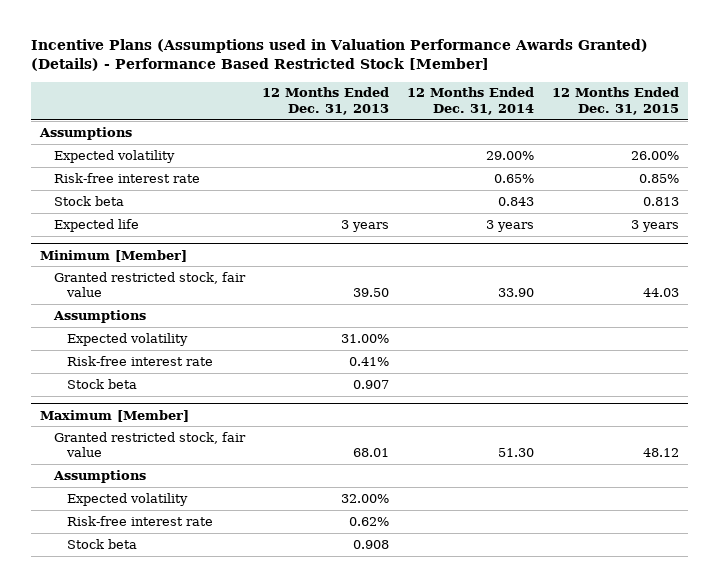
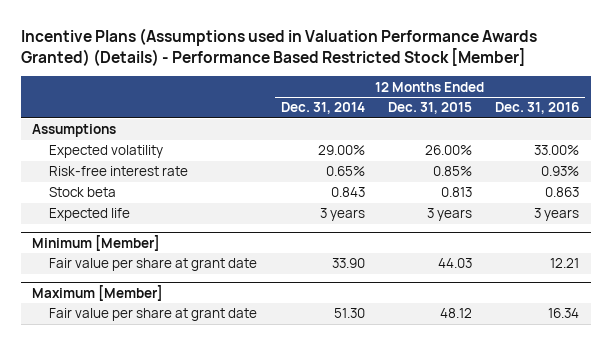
- | 12 Months Ended Dec. 31, 2013 | 12 Months Ended Dec. 31, 2014 | 12 Months Ended Dec. 31, 2015
+ | 12 Months Ended Dec. 31, 2014 | 12 Months Ended Dec. 31, 2015 | 12 Months Ended Dec. 31, 2016
@ Minimum [Member]
- Granted restricted stock, fair value | 39.50 | 33.90 | 44.03
- Assumptions
- Expected volatility | 31.00% | |
- Risk-free interest rate | 0.41% | |
- Stock beta | 0.907 | |
+ Fair value per share at grant date | 33.90 | 44.03 | 12.21
@ Maximum [Member]
- Granted restricted stock, fair value | 68.01 | 51.30 | 48.12
- Assumptions
- Expected volatility | 32.00% | |
- Risk-free interest rate | 0.62% | |
- Stock beta | 0.908 | |
+ Fair value per share at grant date | 51.30 | 48.12 | 16.34

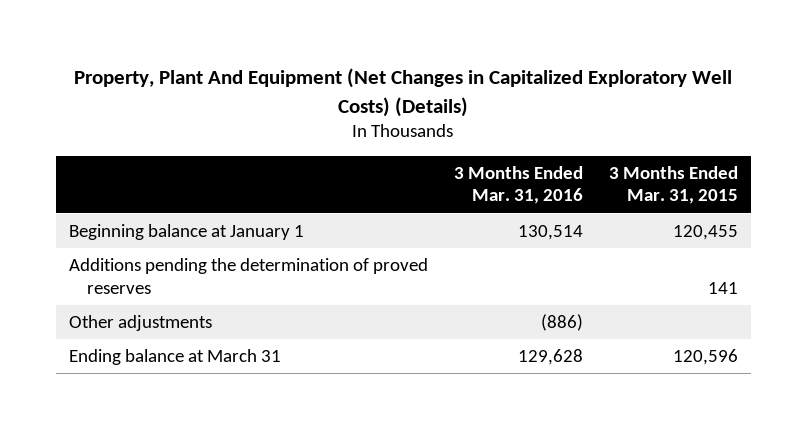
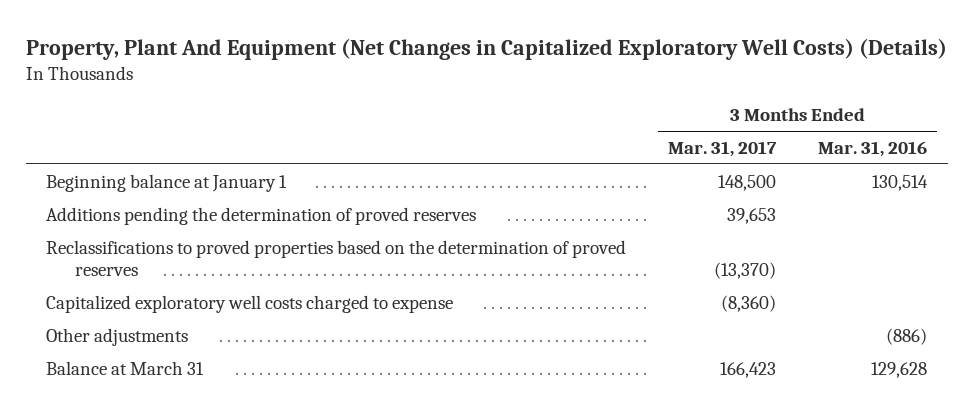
- | 3 Months Ended Mar. 31, 2016 | 3 Months Ended Mar. 31, 2015
+ | 3 Months Ended Mar. 31, 2017 | 3 Months Ended Mar. 31, 2016
+ Reclassifications to proved properties based on the determination of proved reserves | (13,370) |
+ Capitalized exploratory well costs charged to expense | (8,360) |
- Ending balance at March 31 | 129,628 | 120,596
+ Balance at March 31 | 166,423 | 129,628

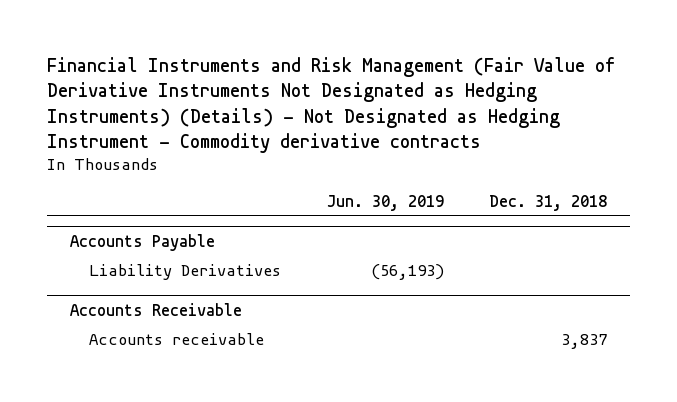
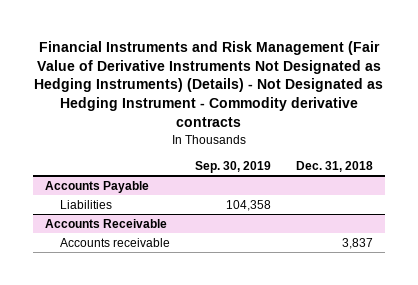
- | Jun. 30, 2019 | Dec. 31, 2018
+ | Sep. 30, 2019 | Dec. 31, 2018
@ Accounts Payable
- Liability Derivatives | (56,193) |
+ Liabilities | 104,358 |

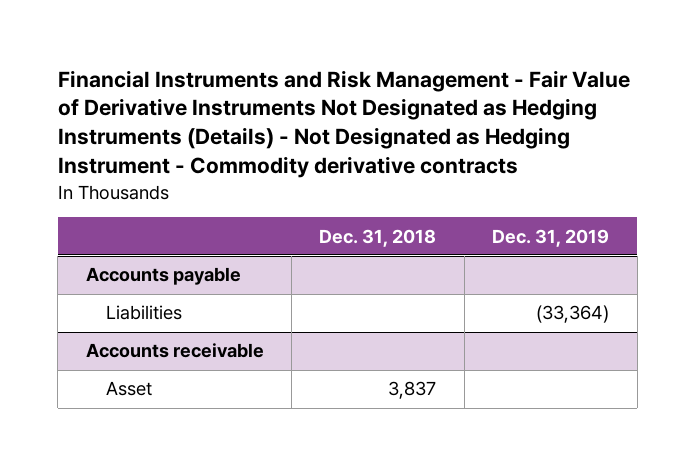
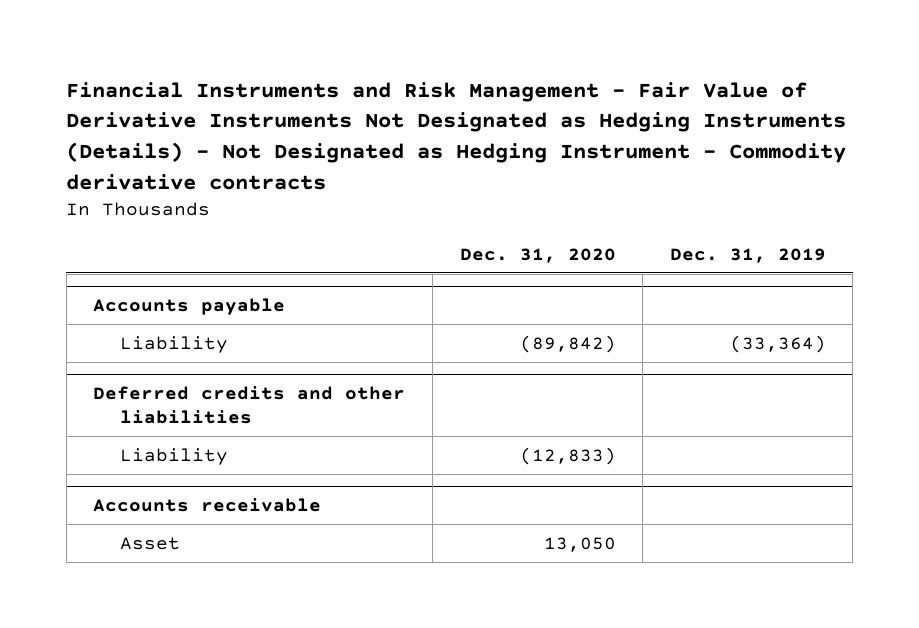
- | Dec. 31, 2018 | Dec. 31, 2019
+ | Dec. 31, 2020 | Dec. 31, 2019
@ Accounts payable
- Liabilities | | (33,364)
+ Liability | (89,842) | (33,364)
+ Deferred credits and other liabilities
+ Liability | (12,833) |

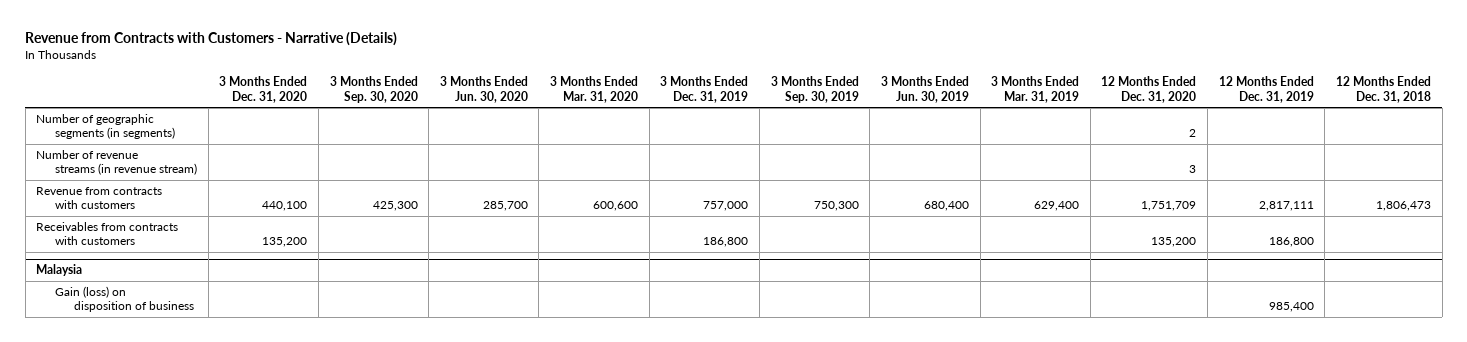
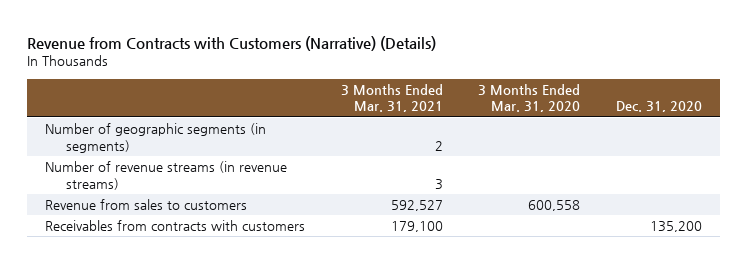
- Revenue from Contracts with Customers - Narrative (Details)
+ Revenue from Contracts with Customers (Narrative) (Details)
- | 3 Months Ended Dec. 31, 2020 | 3 Months Ended Sep. 30, 2020 | 3 Months Ended Jun. 30, 2020 | 3 Months Ended Mar. 31, 2020 | 3 Months Ended Dec. 31, 2019 | 3 Months Ended Sep. 30, 2019 | 3 Months Ended Jun. 30, 2019 | 3 Months Ended Mar. 31, 2019 | 12 Months Ended Dec. 31, 2020 | 12 Months Ended Dec. 31, 2019 | 12 Months Ended Dec. 31, 2018
+ | 3 Months Ended Mar. 31, 2021 | 3 Months Ended Mar. 31, 2020 | Dec. 31, 2020
- Number of revenue streams (in revenue stream) | | | | | | | | | 3 | |
- Revenue from contracts with customers | 440,100 | 425,300 | 285,700 | 600,600 | 757,000 | 750,300 | 680,400 | 629,400 | 1,751,709 | 2,817,111 | 1,806,473
+ Number of revenue streams (in revenue streams) | 3 | |
+ Revenue from sales to customers | 592,527 | 600,558 |
- Malaysia
- Gain (loss) on disposition of business | | | | | | | | | | 985,400 |

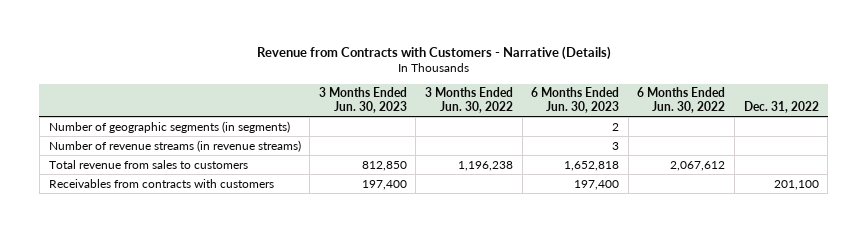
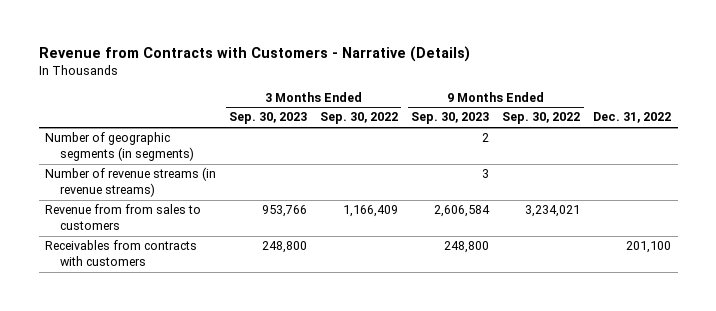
- | 3 Months Ended Jun. 30, 2023 | 3 Months Ended Jun. 30, 2022 | 6 Months Ended Jun. 30, 2023 | 6 Months Ended Jun. 30, 2022 | Dec. 31, 2022
+ | 3 Months Ended Sep. 30, 2023 | 3 Months Ended Sep. 30, 2022 | 9 Months Ended Sep. 30, 2023 | 9 Months Ended Sep. 30, 2022 | Dec. 31, 2022
- Total revenue from sales to customers | 812,850 | 1,196,238 | 1,652,818 | 2,067,612 |
+ Revenue from from sales to customers | 953,766 | 1,166,409 | 2,606,584 | 3,234,021 |

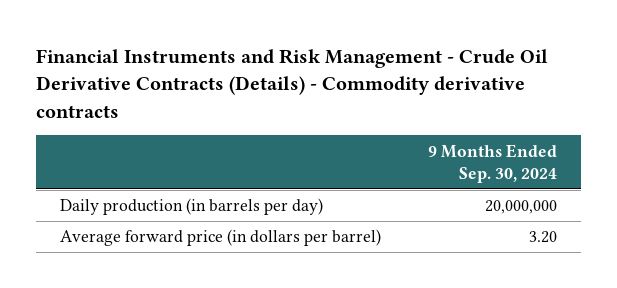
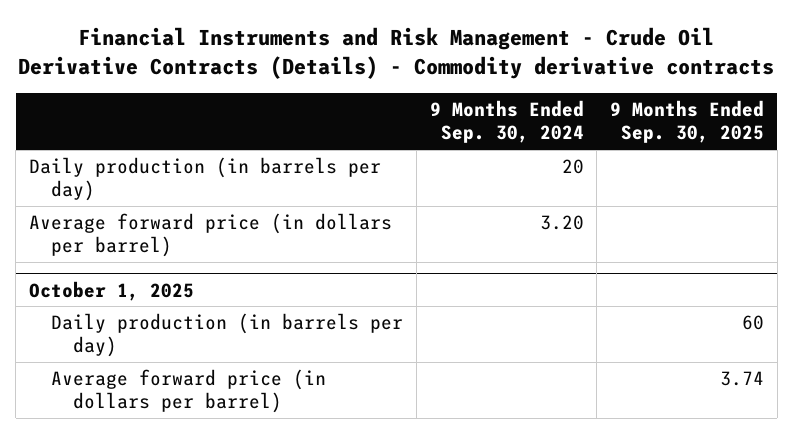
- | 9 Months Ended Sep. 30, 2024
+ | 9 Months Ended Sep. 30, 2024 | 9 Months Ended Sep. 30, 2025
- Daily production (in barrels per day) | 20,000,000
+ Daily production (in barrels per day) | 20 |
+ October 1, 2025
+ Daily production (in barrels per day) | | 60
+ Average forward price (in dollars per barrel) | | 3.74

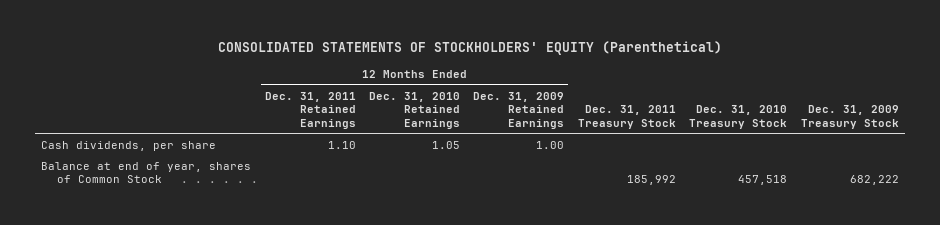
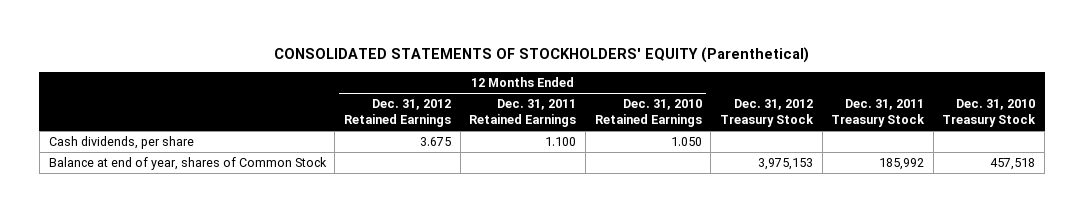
- | 12 Months Ended Dec. 31, 2011 Retained Earnings | 12 Months Ended Dec. 31, 2010 Retained Earnings | 12 Months Ended Dec. 31, 2009 Retained Earnings | Dec. 31, 2011 Treasury Stock | Dec. 31, 2010 Treasury Stock | Dec. 31, 2009 Treasury Stock
+ | 12 Months Ended Dec. 31, 2012 Retained Earnings | 12 Months Ended Dec. 31, 2011 Retained Earnings | 12 Months Ended Dec. 31, 2010 Retained Earnings | Dec. 31, 2012 Treasury Stock | Dec. 31, 2011 Treasury Stock | Dec. 31, 2010 Treasury Stock
- Cash dividends, per share | 1.10 | 1.05 | 1.00 | | |
+ Cash dividends, per share | 3.675 | 1.100 | 1.050 | | |

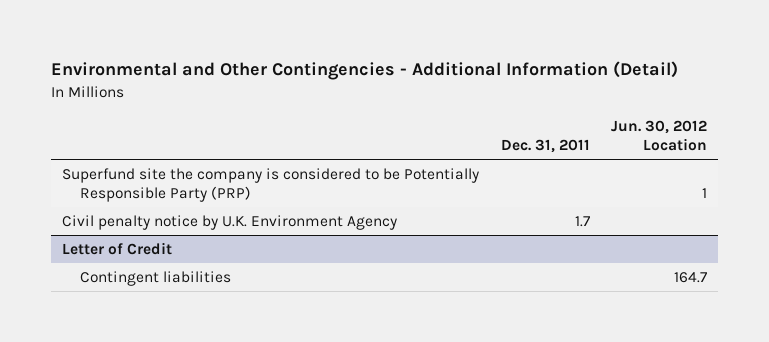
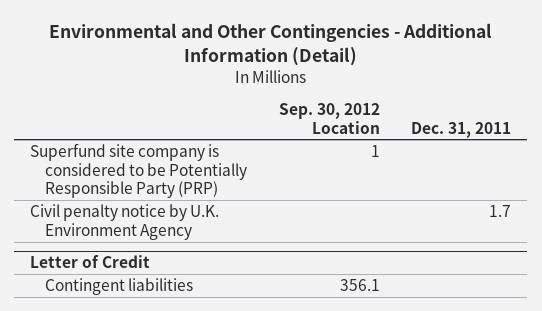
- | Dec. 31, 2011 | Jun. 30, 2012 Location
+ | Sep. 30, 2012 Location | Dec. 31, 2011
- Superfund site the company is considered to be Potentially Responsible Party (PRP) | | 1
+ Superfund site company is considered to be Potentially Responsible Party (PRP) | 1 |

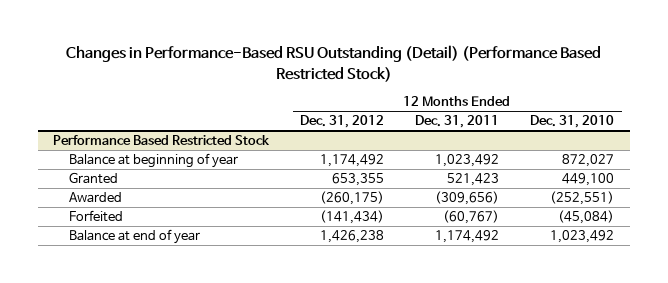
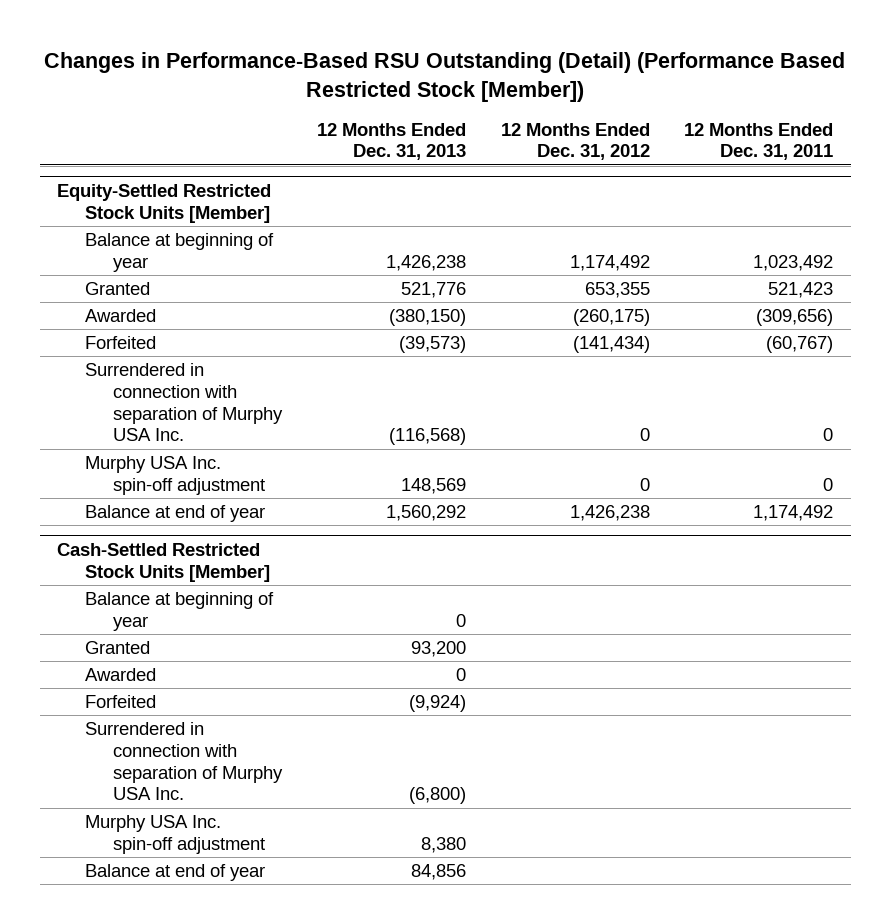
- Changes in Performance-Based RSU Outstanding (Detail) (Performance Based Restricted Stock)
+ Changes in Performance-Based RSU Outstanding (Detail) (Performance Based Restricted Stock [Member])
- | 12 Months Ended Dec. 31, 2012 | 12 Months Ended Dec. 31, 2011 | 12 Months Ended Dec. 31, 2010
+ | 12 Months Ended Dec. 31, 2013 | 12 Months Ended Dec. 31, 2012 | 12 Months Ended Dec. 31, 2011
- Performance Based Restricted Stock
+ Equity-Settled Restricted Stock Units [Member]
+ Surrendered in connection with separation of Murphy USA Inc. | (116,568) | 0 | 0
+ Murphy USA Inc. spin-off adjustment | 148,569 | 0 | 0
+ Cash-Settled Restricted Stock Units [Member]
+ Balance at beginning of year | 0 | |
+ Granted | 93,200 | |
+ Awarded | 0 | |
+ Forfeited | (9,924) | |
+ Surrendered in connection with separation of Murphy USA Inc. | (6,800) | |
+ Murphy USA Inc. spin-off adjustment | 8,380 | |
+ Balance at end of year | 84,856 | |

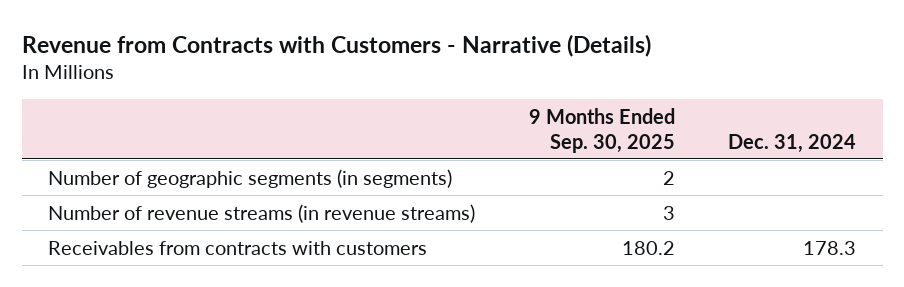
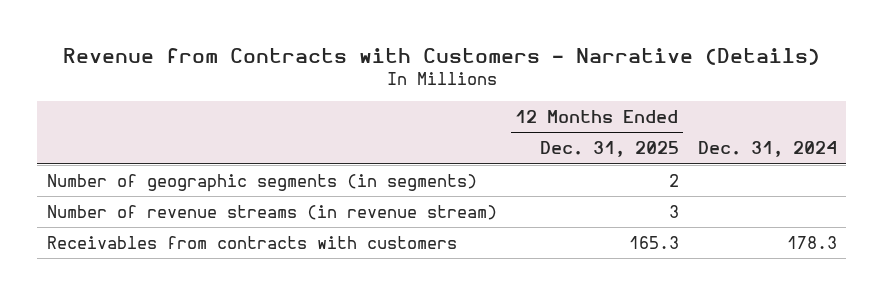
- | 9 Months Ended Sep. 30, 2025 | Dec. 31, 2024
+ | 12 Months Ended Dec. 31, 2025 | Dec. 31, 2024
- Number of revenue streams (in revenue streams) | 3 |
+ Number of revenue streams (in revenue stream) | 3 |

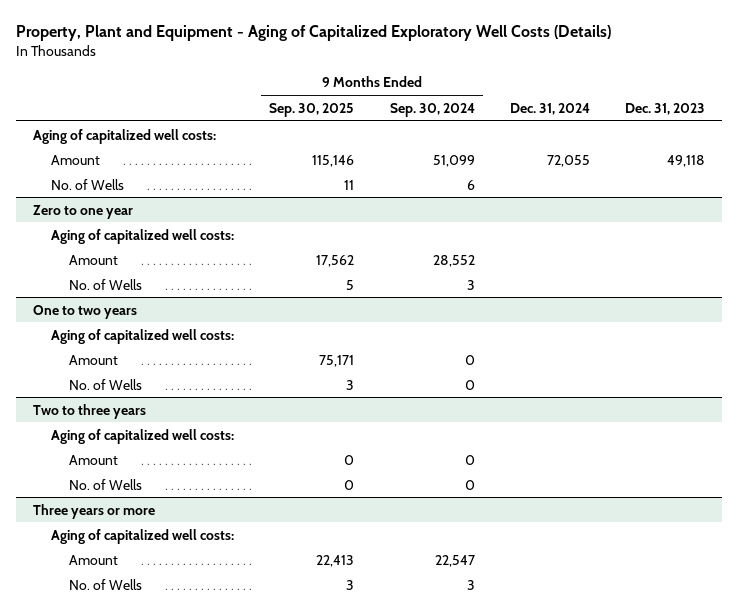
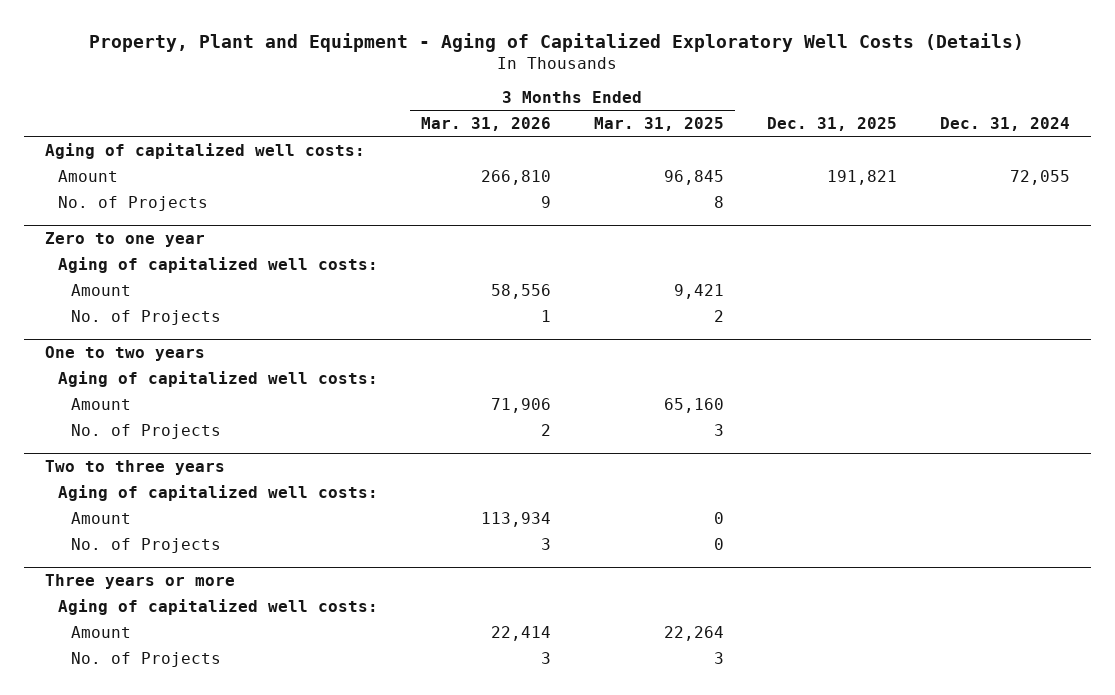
- | 9 Months Ended Sep. 30, 2025 | 9 Months Ended Sep. 30, 2024 | Dec. 31, 2024 | Dec. 31, 2023
+ | 3 Months Ended Mar. 31, 2026 | 3 Months Ended Mar. 31, 2025 | Dec. 31, 2025 | Dec. 31, 2024
- No. of Wells | 11 | 6 | |
+ No. of Projects | 9 | 8 | |
@ Zero to one year
- No. of Wells | 5 | 3 | |
+ No. of Projects | 1 | 2 | |
@ One to two years
- No. of Wells | 3 | 0 | |
+ No. of Projects | 2 | 3 | |
@ Two to three years
- No. of Wells | 0 | 0 | |
+ No. of Projects | 3 | 0 | |
@ Three years or more
- No. of Wells | 3 | 3 | |
+ No. of Projects | 3 | 3 | |

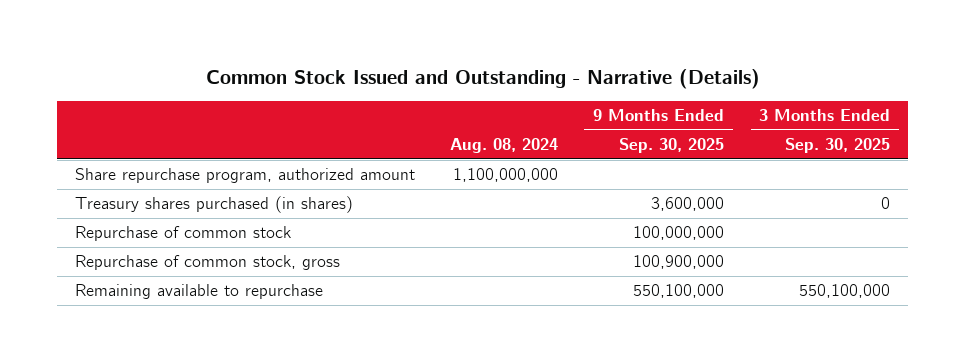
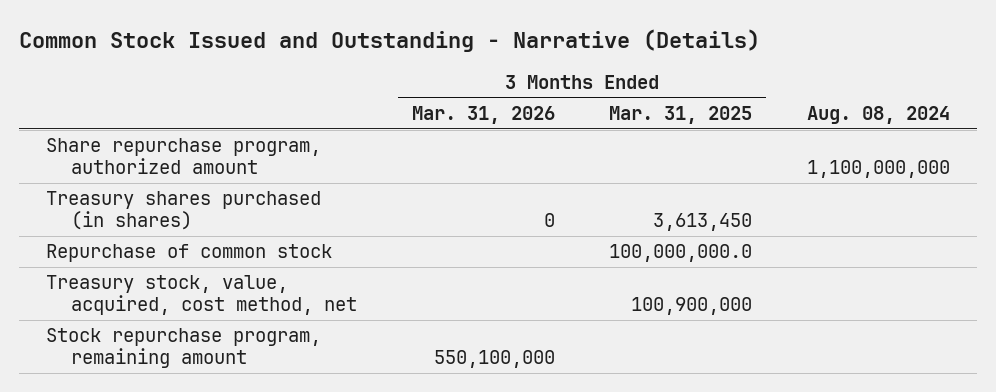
- | Aug. 08, 2024 | 9 Months Ended Sep. 30, 2025 | 3 Months Ended Sep. 30, 2025
+ | 3 Months Ended Mar. 31, 2026 | 3 Months Ended Mar. 31, 2025 | Aug. 08, 2024
- Repurchase of common stock, gross | | 100,900,000 |
- Remaining available to repurchase | | 550,100,000 | 550,100,000
+ Treasury stock, value, acquired, cost method, net | | 100,900,000 |
+ Stock repurchase program, remaining amount | 550,100,000 | |

